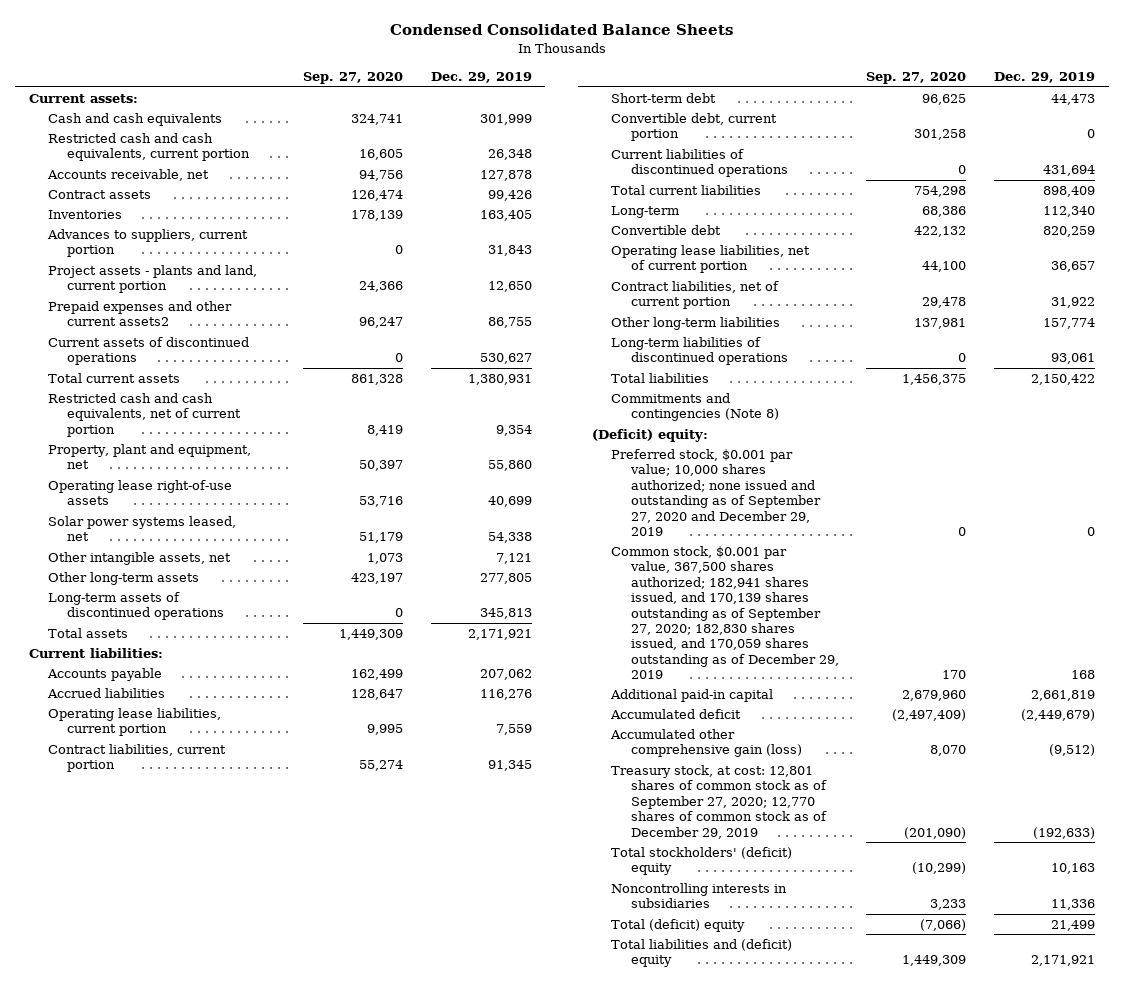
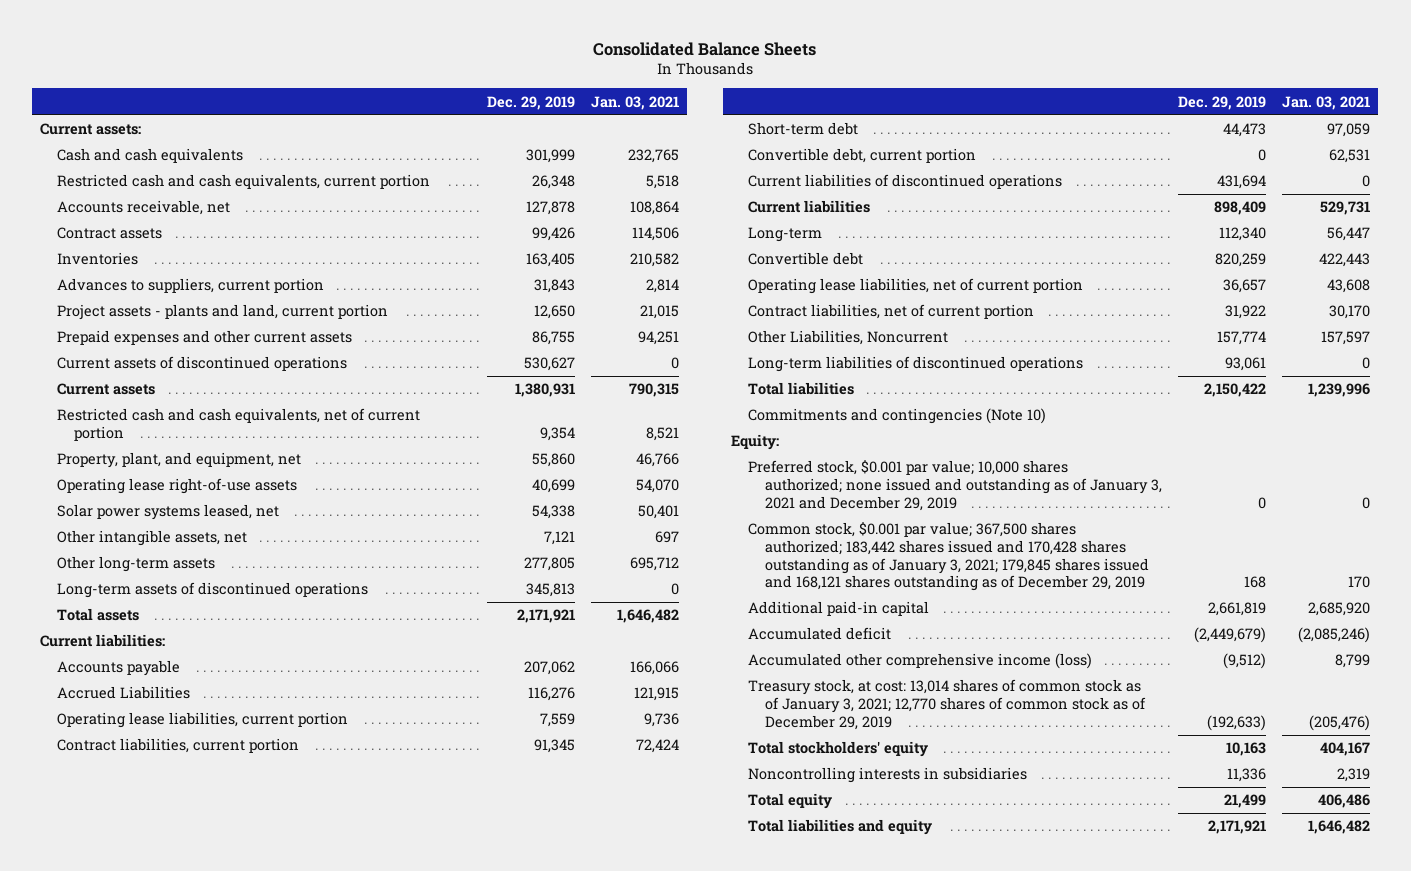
- Condensed Consolidated Balance Sheets
+ Consolidated Balance Sheets
- | Sep. 27, 2020 | Dec. 29, 2019
+ | Dec. 29, 2019 | Jan. 03, 2021
- Prepaid expenses and other current assets2 | 96,247 | 86,755
+ Prepaid expenses and other current assets | 86,755 | 94,251
- Total current assets | 861,328 | 1,380,931
+ Current assets | 1,380,931 | 790,315
- Property, plant and equipment, net | 50,397 | 55,860
+ Property, plant, and equipment, net | 55,860 | 46,766
- Accrued liabilities | 128,647 | 116,276
+ Accrued Liabilities | 116,276 | 121,915
- Total current liabilities | 754,298 | 898,409
+ Current liabilities | 898,409 | 529,731
- Other long-term liabilities | 137,981 | 157,774
+ Other Liabilities, Noncurrent | 157,774 | 157,597
- Commitments and contingencies (Note 8)
- (Deficit) equity:
- Preferred stock, $0.001 par value; 10,000 shares authorized; none issued and outstanding as of September 27, 2020 and December 29, 2019 | 0 | 0
- Common stock, $0.001 par value, 367,500 shares authorized; 182,941 shares issued, and 170,139 shares outstanding as of September 27, 2020; 182,830 shares issued, and 170,059 shares outstanding as of December 29, 2019 | 170 | 168
+ Commitments and contingencies (Note 10)
+ Equity:
+ Preferred stock, $0.001 par value; 10,000 shares authorized; none issued and outstanding as of January 3, 2021 and December 29, 2019 | 0 | 0
+ Common stock, $0.001 par value; 367,500 shares authorized; 183,442 shares issued and 170,428 shares outstanding as of January 3, 2021; 179,845 shares issued and 168,121 shares outstanding as of December 29, 2019 | 168 | 170
- Accumulated other comprehensive gain (loss) | 8,070 | (9,512)
- Treasury stock, at cost: 12,801 shares of common stock as of September 27, 2020; 12,770 shares of common stock as of December 29, 2019 | (201,090) | (192,633)
- Total stockholders' (deficit) equity | (10,299) | 10,163
+ Accumulated other comprehensive income (loss) | (9,512) | 8,799
+ Treasury stock, at cost: 13,014 shares of common stock as of January 3, 2021; 12,770 shares of common stock as of December 29, 2019 | (192,633) | (205,476)
+ Total stockholders' equity | 10,163 | 404,167
- Total (deficit) equity | (7,066) | 21,499
- Total liabilities and (deficit) equity | 1,449,309 | 2,171,921
+ Total equity | 21,499 | 406,486
+ Total liabilities and equity | 2,171,921 | 1,646,482

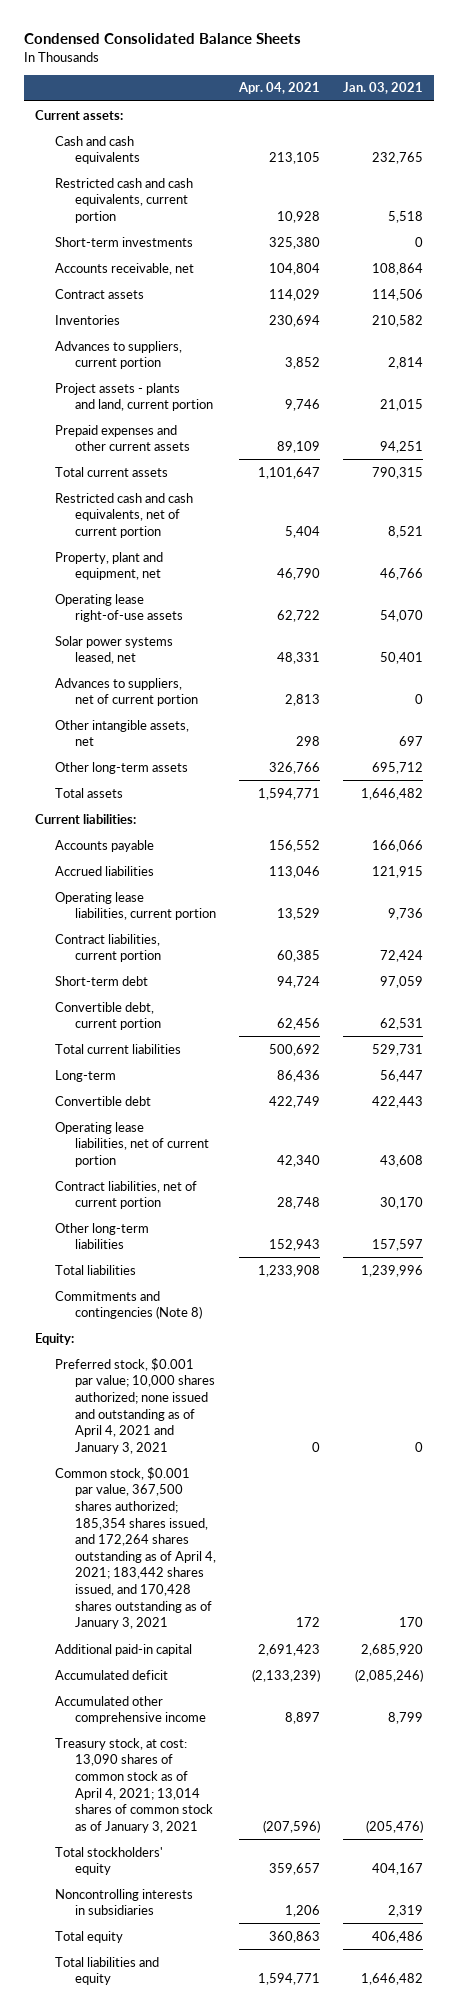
- Consolidated Balance Sheets
+ Condensed Consolidated Balance Sheets
- | Dec. 29, 2019 | Jan. 03, 2021
+ | Apr. 04, 2021 | Jan. 03, 2021
+ Short-term investments | 325,380 | 0
- Current assets of discontinued operations | 530,627 | 0
- Current assets | 1,380,931 | 790,315
+ Total current assets | 1,101,647 | 790,315
- Property, plant, and equipment, net | 55,860 | 46,766
+ Property, plant and equipment, net | 46,790 | 46,766
+ Advances to suppliers, net of current portion | 2,813 | 0
- Long-term assets of discontinued operations | 345,813 | 0
- Accrued Liabilities | 116,276 | 121,915
+ Accrued liabilities | 113,046 | 121,915
- Current liabilities of discontinued operations | 431,694 | 0
- Current liabilities | 898,409 | 529,731
+ Total current liabilities | 500,692 | 529,731
- Other Liabilities, Noncurrent | 157,774 | 157,597
- Long-term liabilities of discontinued operations | 93,061 | 0
+ Other long-term liabilities | 152,943 | 157,597
- Commitments and contingencies (Note 10)
+ Commitments and contingencies (Note 8)
- Preferred stock, $0.001 par value; 10,000 shares authorized; none issued and outstanding as of January 3, 2021 and December 29, 2019 | 0 | 0
- Common stock, $0.001 par value; 367,500 shares authorized; 183,442 shares issued and 170,428 shares outstanding as of January 3, 2021; 179,845 shares issued and 168,121 shares outstanding as of December 29, 2019 | 168 | 170
+ Preferred stock, $0.001 par value; 10,000 shares authorized; none issued and outstanding as of April 4, 2021 and January 3, 2021 | 0 | 0
+ Common stock, $0.001 par value, 367,500 shares authorized; 185,354 shares issued, and 172,264 shares outstanding as of April 4, 2021; 183,442 shares issued, and 170,428 shares outstanding as of January 3, 2021 | 172 | 170
- Accumulated other comprehensive income (loss) | (9,512) | 8,799
- Treasury stock, at cost: 13,014 shares of common stock as of January 3, 2021; 12,770 shares of common stock as of December 29, 2019 | (192,633) | (205,476)
+ Accumulated other comprehensive income | 8,897 | 8,799
+ Treasury stock, at cost: 13,090 shares of common stock as of April 4, 2021; 13,014 shares of common stock as of January 3, 2021 | (207,596) | (205,476)

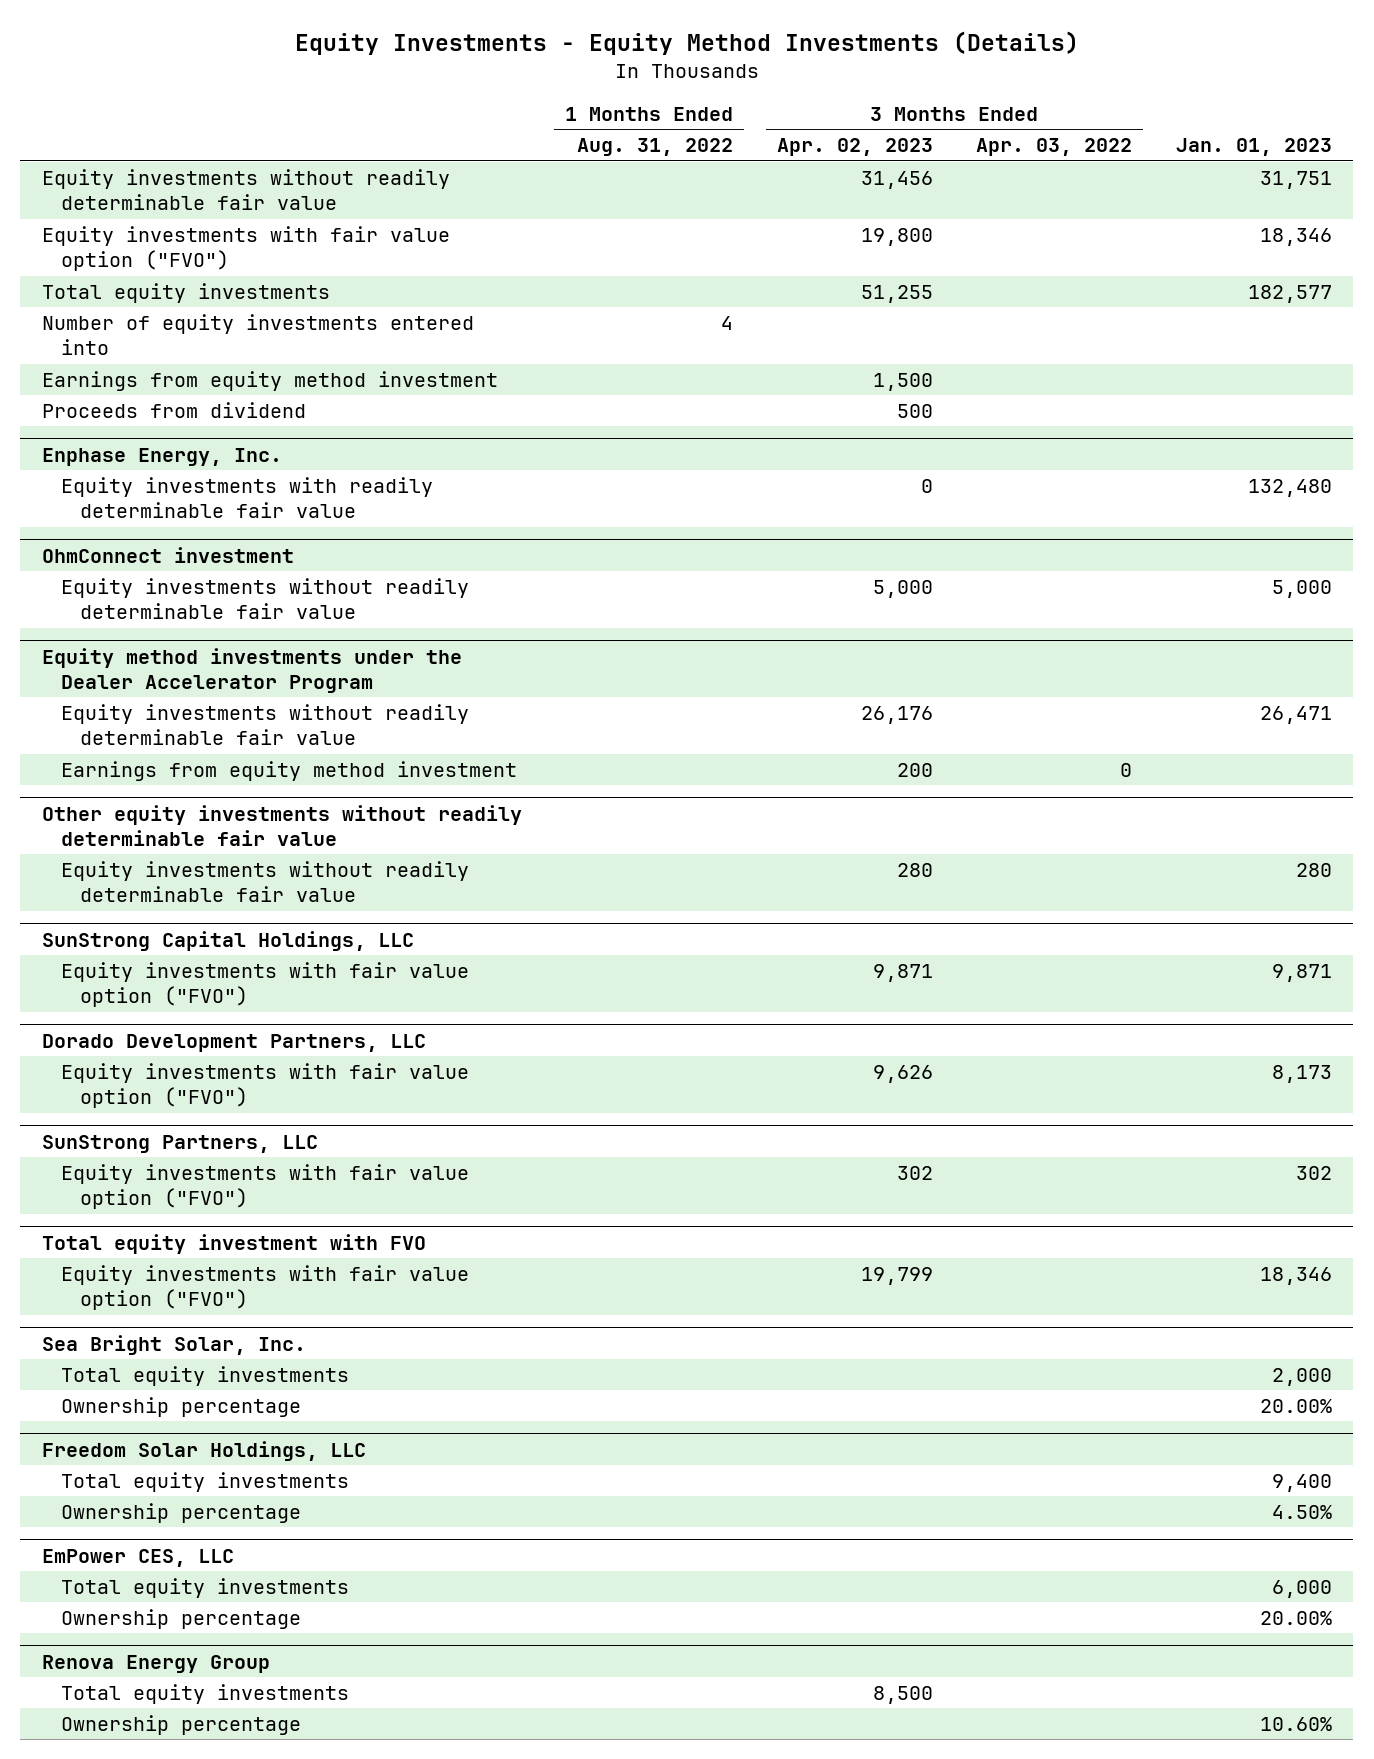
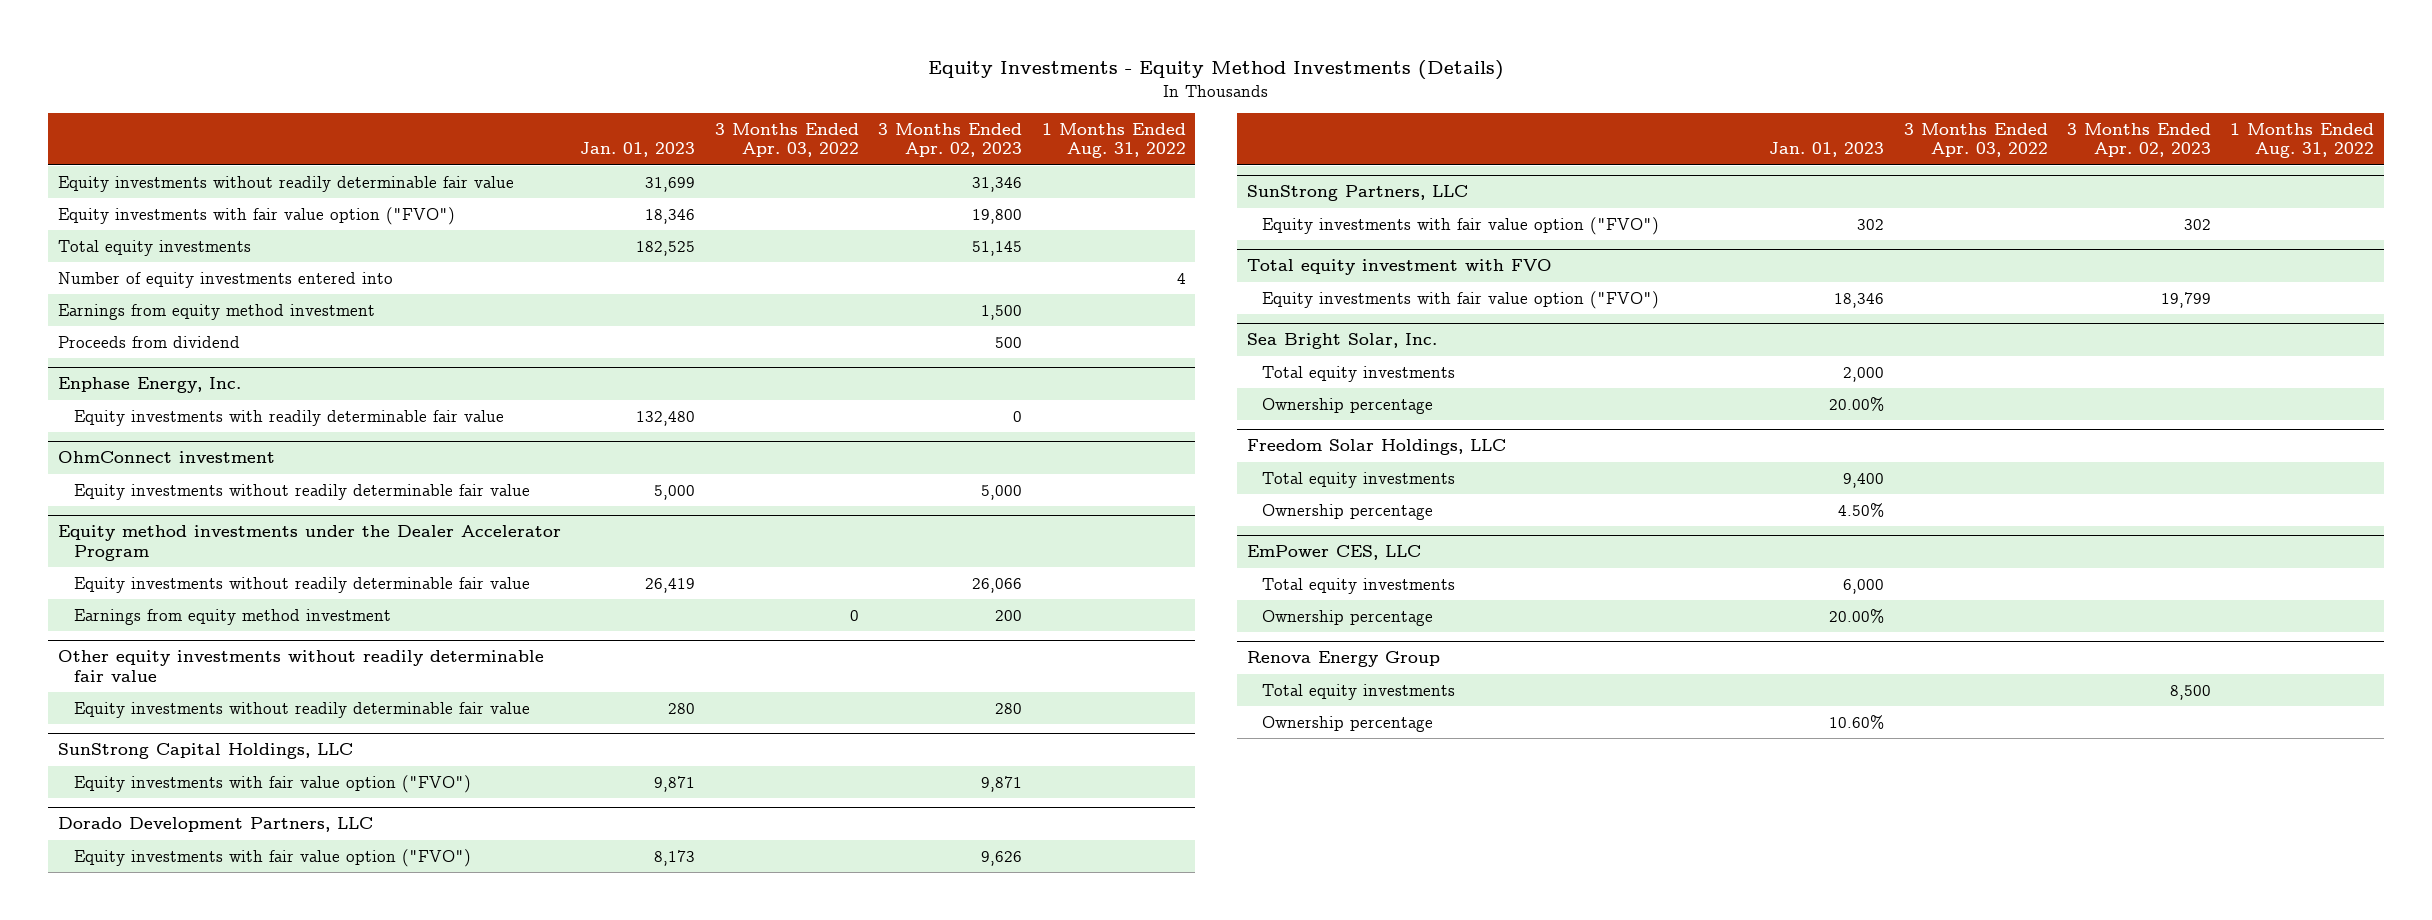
- | 1 Months Ended Aug. 31, 2022 | 3 Months Ended Apr. 02, 2023 | 3 Months Ended Apr. 03, 2022 | Jan. 01, 2023
+ | Jan. 01, 2023 | 3 Months Ended Apr. 03, 2022 | 3 Months Ended Apr. 02, 2023 | 1 Months Ended Aug. 31, 2022
- Equity investments without readily determinable fair value | | 31,456 | | 31,751
+ Equity investments without readily determinable fair value | 31,699 | | 31,346 |
- Total equity investments | | 51,255 | | 182,577
+ Total equity investments | 182,525 | | 51,145 |
@ Equity method investments under the Dealer Accelerator Program
- Equity investments without readily determinable fair value | | 26,176 | | 26,471
+ Equity investments without readily determinable fair value | 26,419 | | 26,066 |

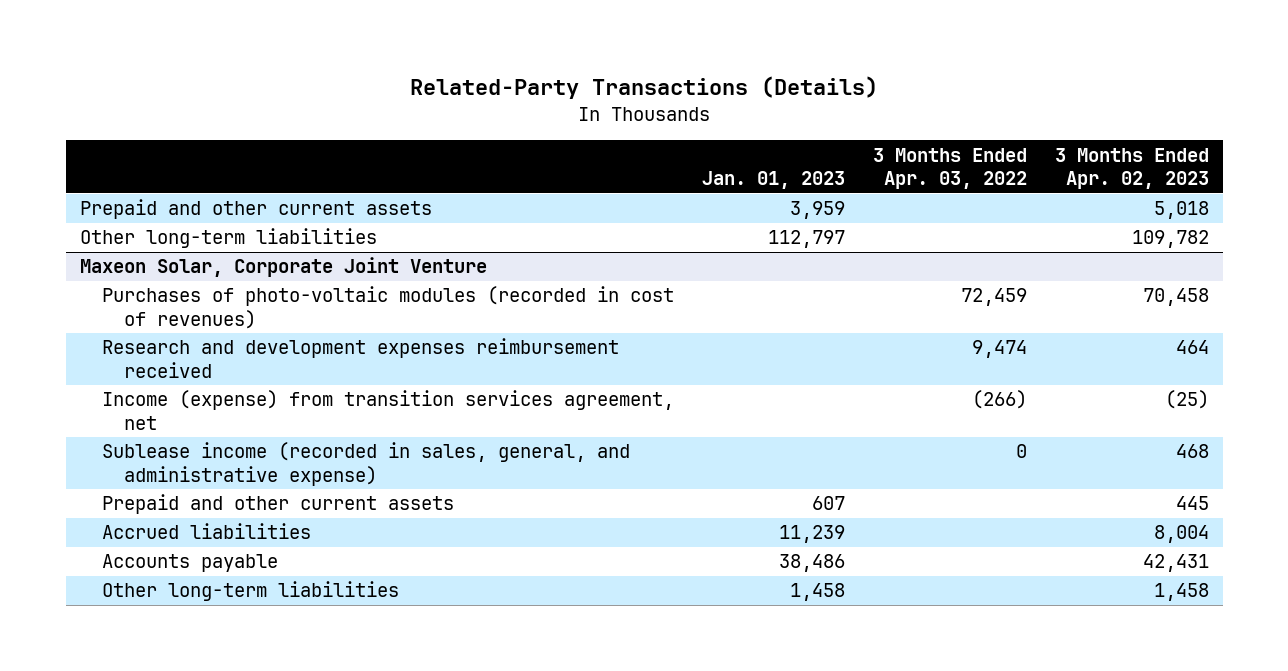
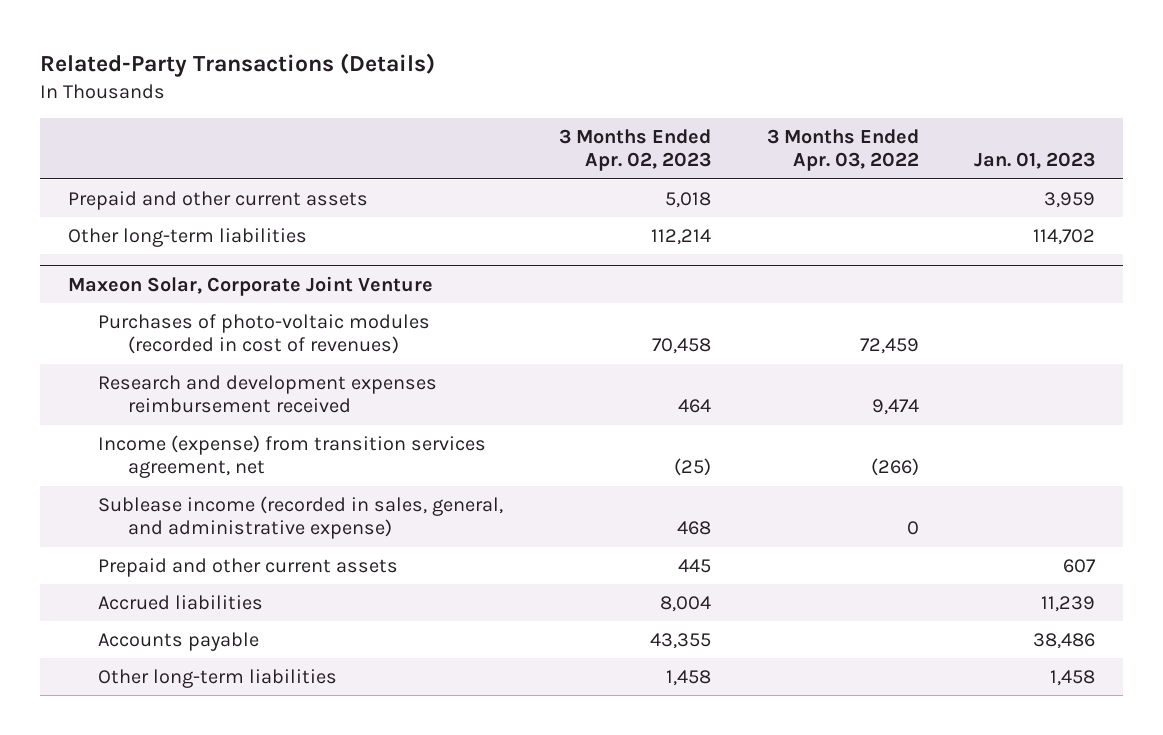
- | Jan. 01, 2023 | 3 Months Ended Apr. 03, 2022 | 3 Months Ended Apr. 02, 2023
+ | 3 Months Ended Apr. 02, 2023 | 3 Months Ended Apr. 03, 2022 | Jan. 01, 2023
- Other long-term liabilities | 112,797 | | 109,782
+ Other long-term liabilities | 112,214 | | 114,702
@ Maxeon Solar, Corporate Joint Venture
- Accounts payable | 38,486 | | 42,431
+ Accounts payable | 43,355 | | 38,486

